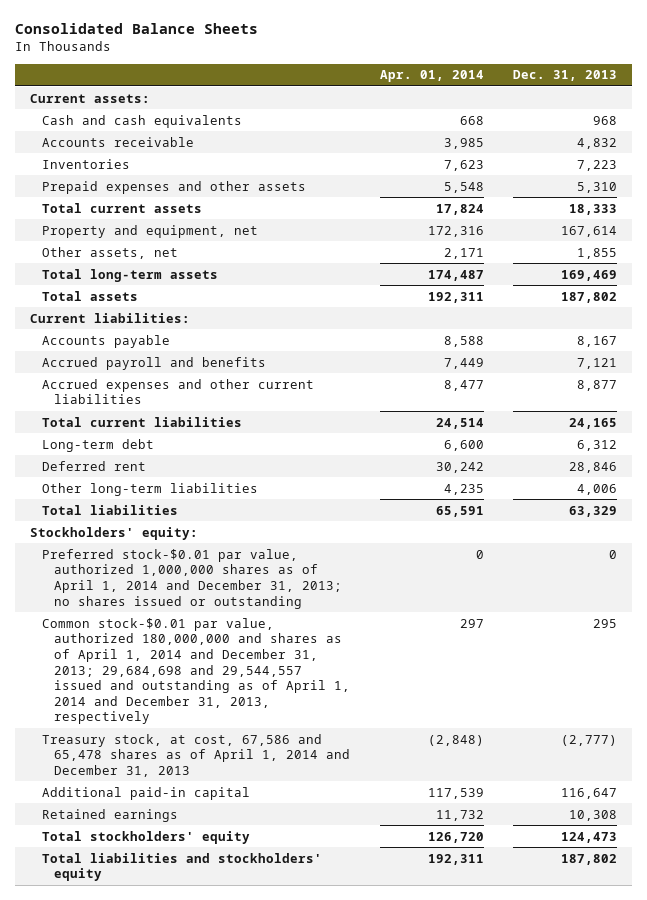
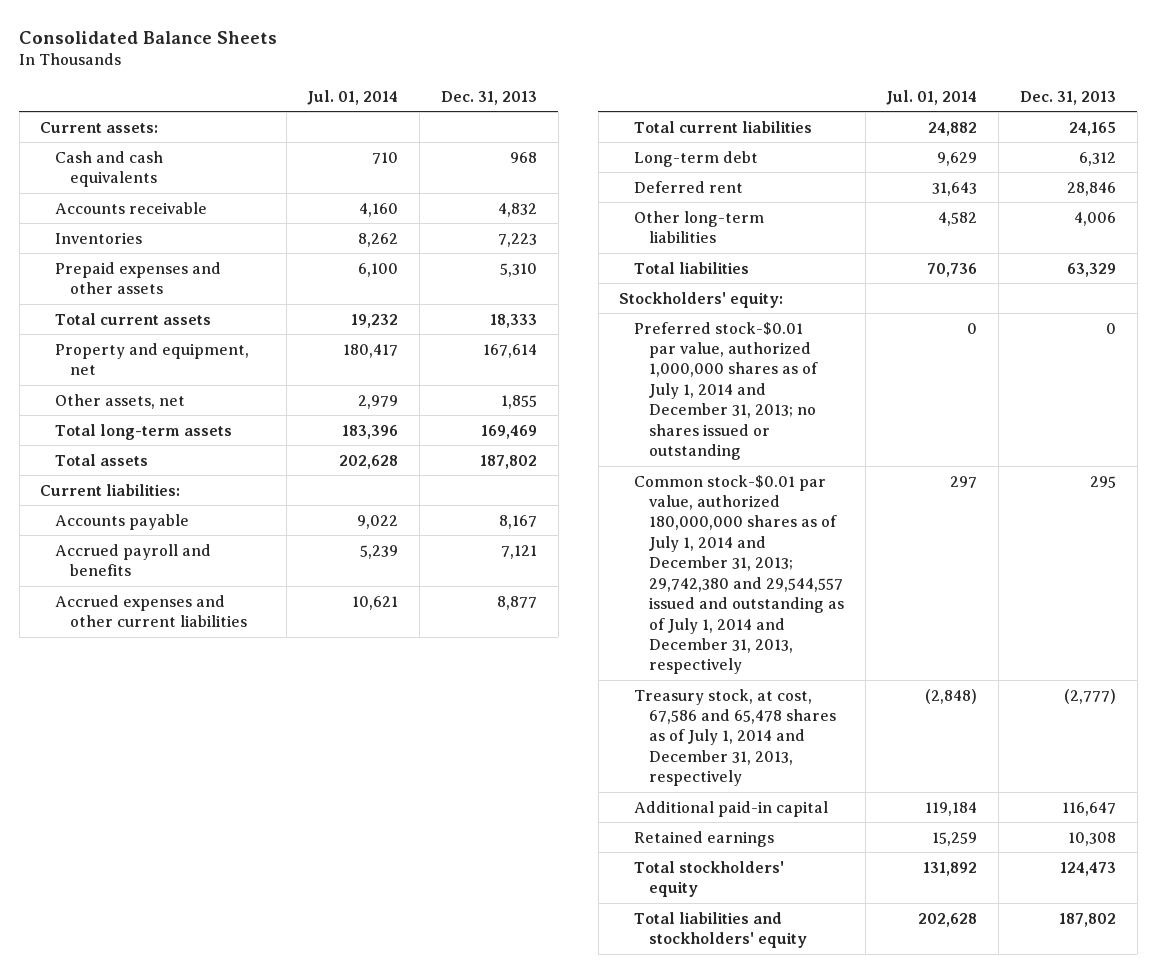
- | Apr. 01, 2014 | Dec. 31, 2013
+ | Jul. 01, 2014 | Dec. 31, 2013
- Preferred stock-$0.01 par value, authorized 1,000,000 shares as of April 1, 2014 and December 31, 2013; no shares issued or outstanding | 0 | 0
- Common stock-$0.01 par value, authorized 180,000,000 and shares as of April 1, 2014 and December 31, 2013; 29,684,698 and 29,544,557 issued and outstanding as of April 1, 2014 and December 31, 2013, respectively | 297 | 295
- Treasury stock, at cost, 67,586 and 65,478 shares as of April 1, 2014 and December 31, 2013 | (2,848) | (2,777)
+ Preferred stock-$0.01 par value, authorized 1,000,000 shares as of July 1, 2014 and December 31, 2013; no shares issued or outstanding | 0 | 0
+ Common stock-$0.01 par value, authorized 180,000,000 shares as of July 1, 2014 and December 31, 2013; 29,742,380 and 29,544,557 issued and outstanding as of July 1, 2014 and December 31, 2013, respectively | 297 | 295
+ Treasury stock, at cost, 67,586 and 65,478 shares as of July 1, 2014 and December 31, 2013, respectively | (2,848) | (2,777)

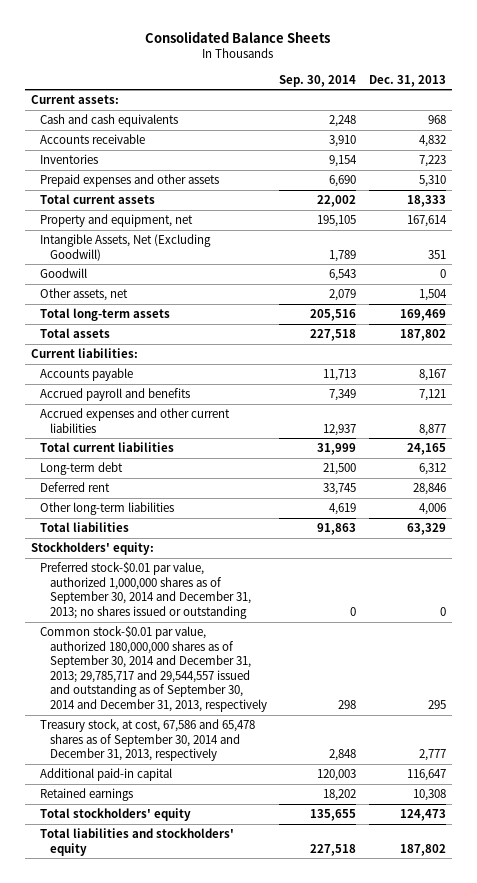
- | Jul. 01, 2014 | Dec. 31, 2013
+ | Sep. 30, 2014 | Dec. 31, 2013
- Other assets, net | 2,979 | 1,855
+ Intangible Assets, Net (Excluding Goodwill) | 1,789 | 351
+ Goodwill | 6,543 | 0
+ Other assets, net | 2,079 | 1,504
- Preferred stock-$0.01 par value, authorized 1,000,000 shares as of July 1, 2014 and December 31, 2013; no shares issued or outstanding | 0 | 0
- Common stock-$0.01 par value, authorized 180,000,000 shares as of July 1, 2014 and December 31, 2013; 29,742,380 and 29,544,557 issued and outstanding as of July 1, 2014 and December 31, 2013, respectively | 297 | 295
- Treasury stock, at cost, 67,586 and 65,478 shares as of July 1, 2014 and December 31, 2013, respectively | (2,848) | (2,777)
+ Preferred stock-$0.01 par value, authorized 1,000,000 shares as of September 30, 2014 and December 31, 2013; no shares issued or outstanding | 0 | 0
+ Common stock-$0.01 par value, authorized 180,000,000 shares as of September 30, 2014 and December 31, 2013; 29,785,717 and 29,544,557 issued and outstanding as of September 30, 2014 and December 31, 2013, respectively | 298 | 295
+ Treasury stock, at cost, 67,586 and 65,478 shares as of September 30, 2014 and December 31, 2013, respectively | 2,848 | 2,777

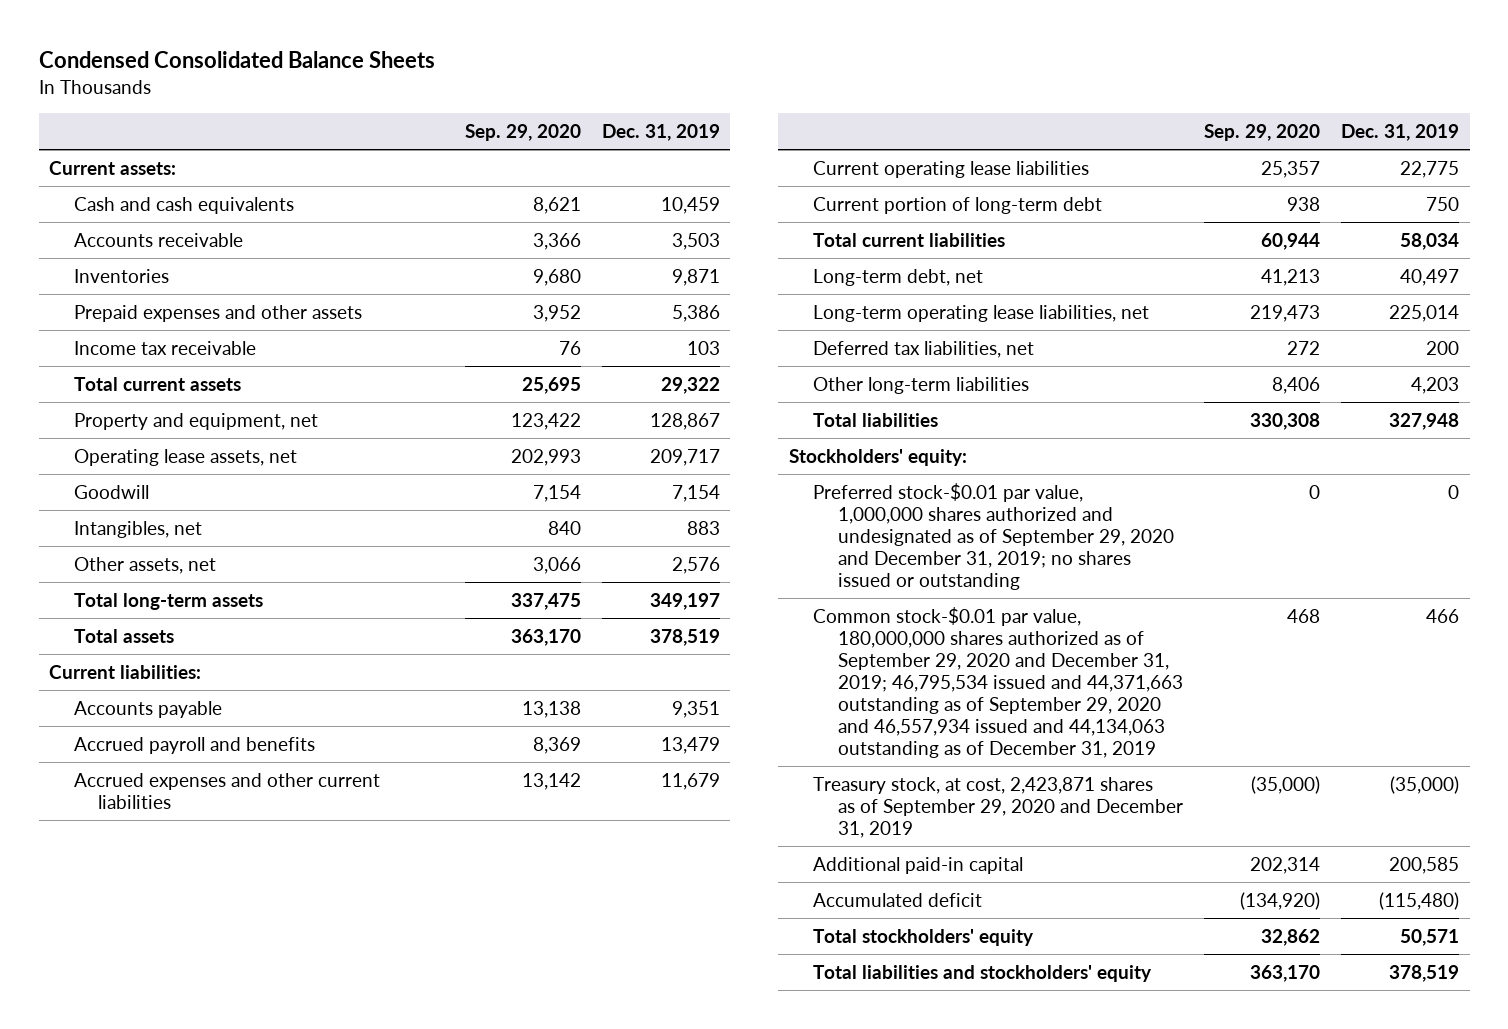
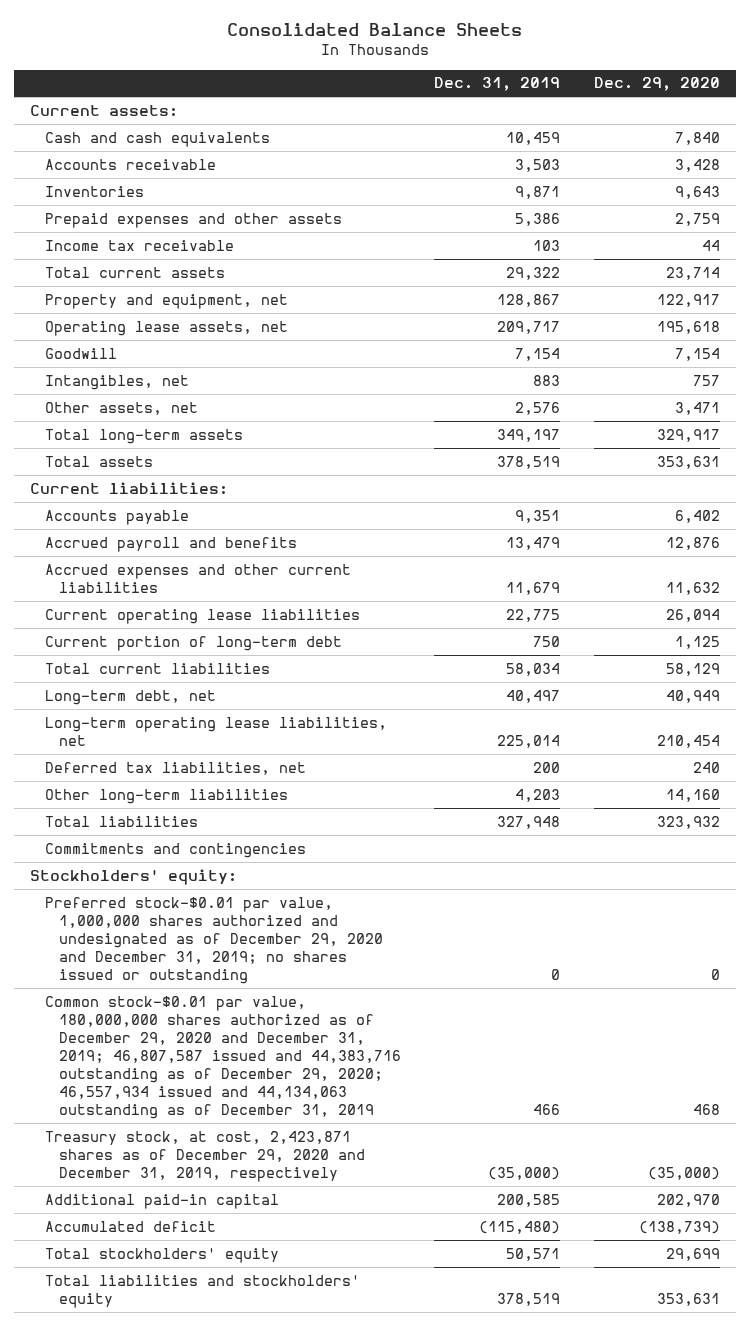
- Condensed Consolidated Balance Sheets
+ Consolidated Balance Sheets
- | Sep. 29, 2020 | Dec. 31, 2019
+ | Dec. 31, 2019 | Dec. 29, 2020
+ Commitments and contingencies
- Preferred stock-$0.01 par value, 1,000,000 shares authorized and undesignated as of September 29, 2020 and December 31, 2019; no shares issued or outstanding | 0 | 0
- Common stock-$0.01 par value, 180,000,000 shares authorized as of September 29, 2020 and December 31, 2019; 46,795,534 issued and 44,371,663 outstanding as of September 29, 2020 and 46,557,934 issued and 44,134,063 outstanding as of December 31, 2019 | 468 | 466
- Treasury stock, at cost, 2,423,871 shares as of September 29, 2020 and December 31, 2019 | (35,000) | (35,000)
+ Preferred stock-$0.01 par value, 1,000,000 shares authorized and undesignated as of December 29, 2020 and December 31, 2019; no shares issued or outstanding | 0 | 0
+ Common stock-$0.01 par value, 180,000,000 shares authorized as of December 29, 2020 and December 31, 2019; 46,807,587 issued and 44,383,716 outstanding as of December 29, 2020; 46,557,934 issued and 44,134,063 outstanding as of December 31, 2019 | 466 | 468
+ Treasury stock, at cost, 2,423,871 shares as of December 29, 2020 and December 31, 2019, respectively | (35,000) | (35,000)

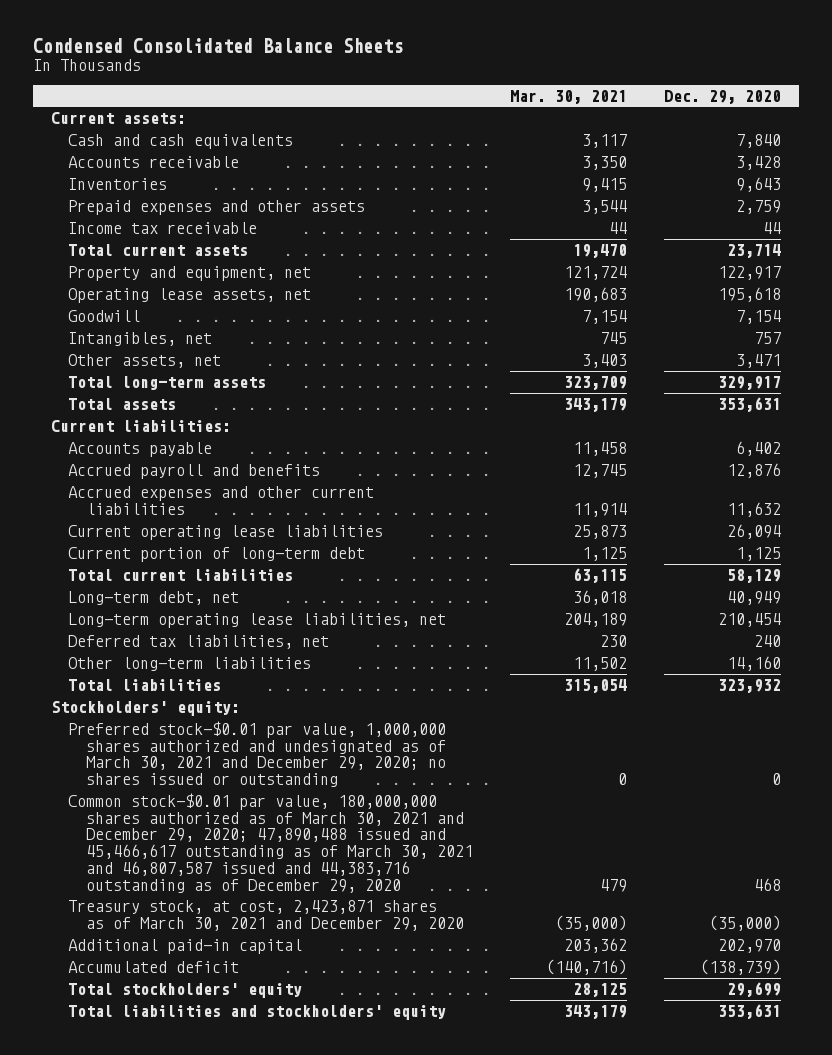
- Consolidated Balance Sheets
+ Condensed Consolidated Balance Sheets
- | Dec. 31, 2019 | Dec. 29, 2020
+ | Mar. 30, 2021 | Dec. 29, 2020
- Commitments and contingencies
- Preferred stock-$0.01 par value, 1,000,000 shares authorized and undesignated as of December 29, 2020 and December 31, 2019; no shares issued or outstanding | 0 | 0
- Common stock-$0.01 par value, 180,000,000 shares authorized as of December 29, 2020 and December 31, 2019; 46,807,587 issued and 44,383,716 outstanding as of December 29, 2020; 46,557,934 issued and 44,134,063 outstanding as of December 31, 2019 | 466 | 468
- Treasury stock, at cost, 2,423,871 shares as of December 29, 2020 and December 31, 2019, respectively | (35,000) | (35,000)
+ Preferred stock-$0.01 par value, 1,000,000 shares authorized and undesignated as of March 30, 2021 and December 29, 2020; no shares issued or outstanding | 0 | 0
+ Common stock-$0.01 par value, 180,000,000 shares authorized as of March 30, 2021 and December 29, 2020; 47,890,488 issued and 45,466,617 outstanding as of March 30, 2021 and 46,807,587 issued and 44,383,716 outstanding as of December 29, 2020 | 479 | 468
+ Treasury stock, at cost, 2,423,871 shares as of March 30, 2021 and December 29, 2020 | (35,000) | (35,000)

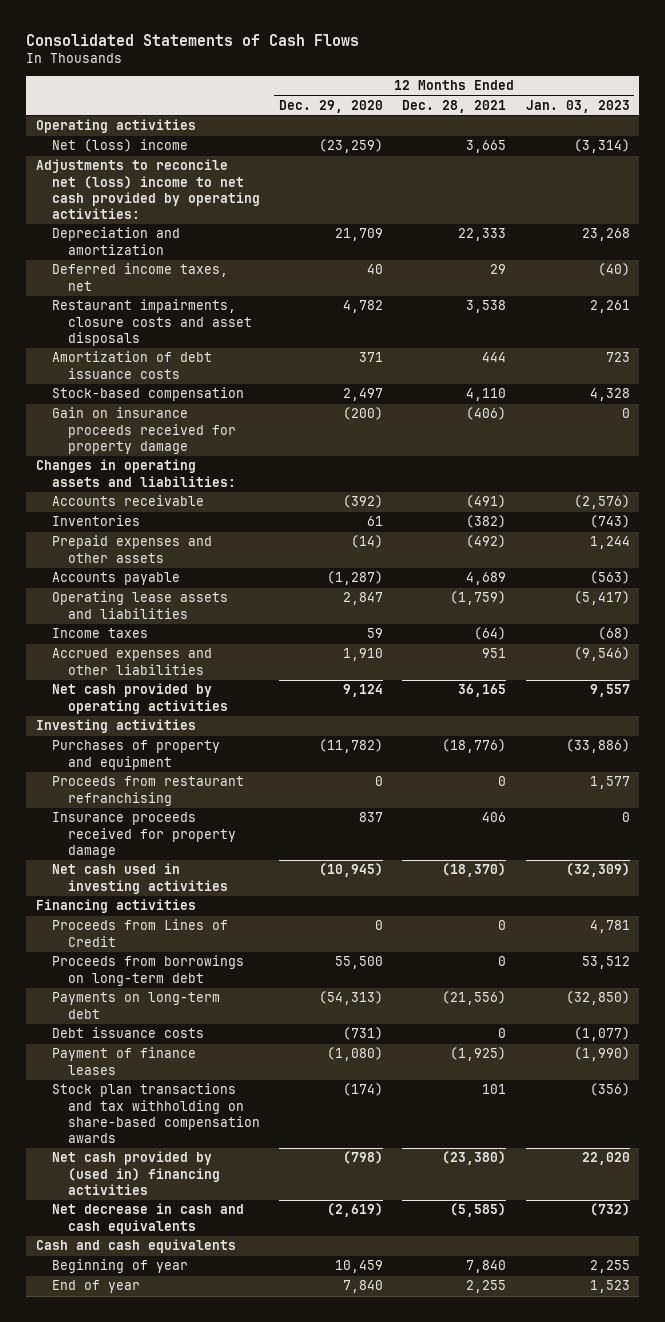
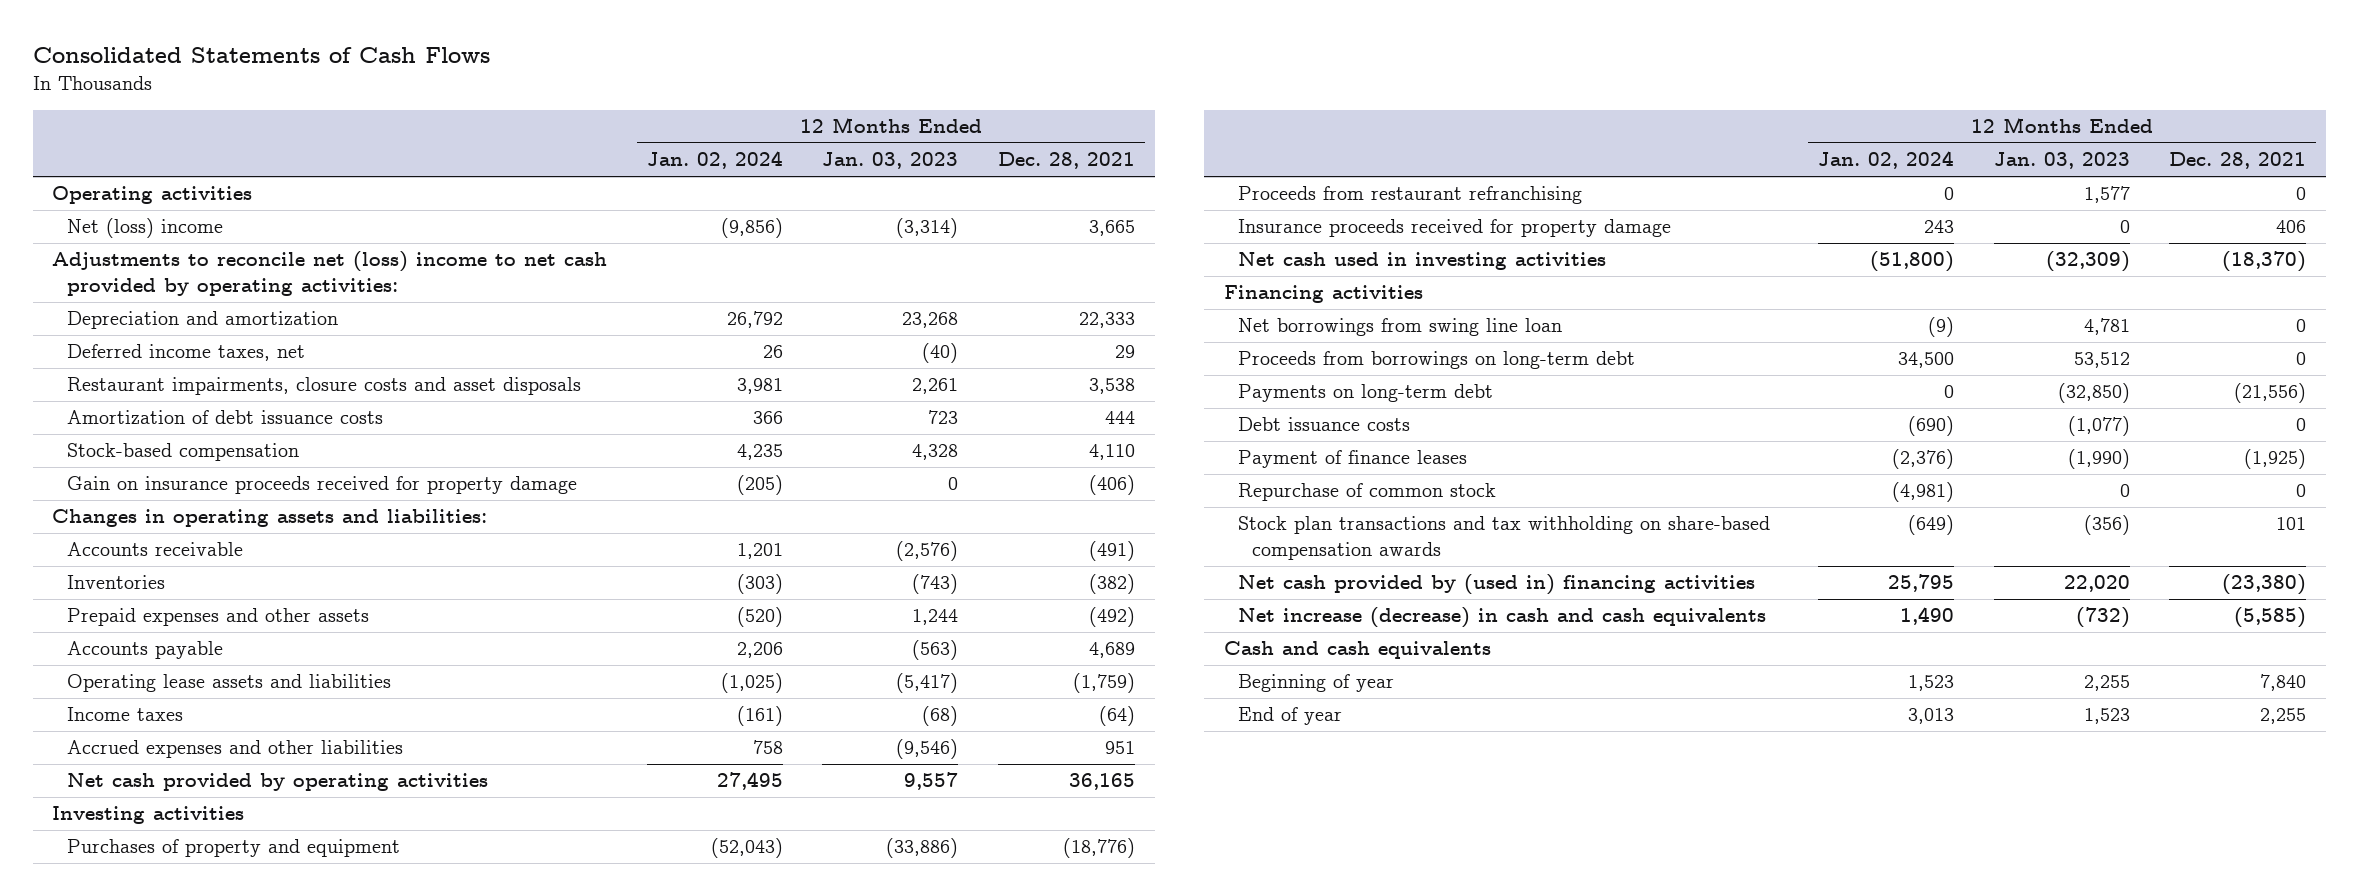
- | 12 Months Ended Dec. 29, 2020 | 12 Months Ended Dec. 28, 2021 | 12 Months Ended Jan. 03, 2023
+ | 12 Months Ended Jan. 02, 2024 | 12 Months Ended Jan. 03, 2023 | 12 Months Ended Dec. 28, 2021
- Proceeds from Lines of Credit | 0 | 0 | 4,781
+ Net borrowings from swing line loan | (9) | 4,781 | 0
+ Repurchase of common stock | (4,981) | 0 | 0
- Net decrease in cash and cash equivalents | (2,619) | (5,585) | (732)
+ Net increase (decrease) in cash and cash equivalents | 1,490 | (732) | (5,585)

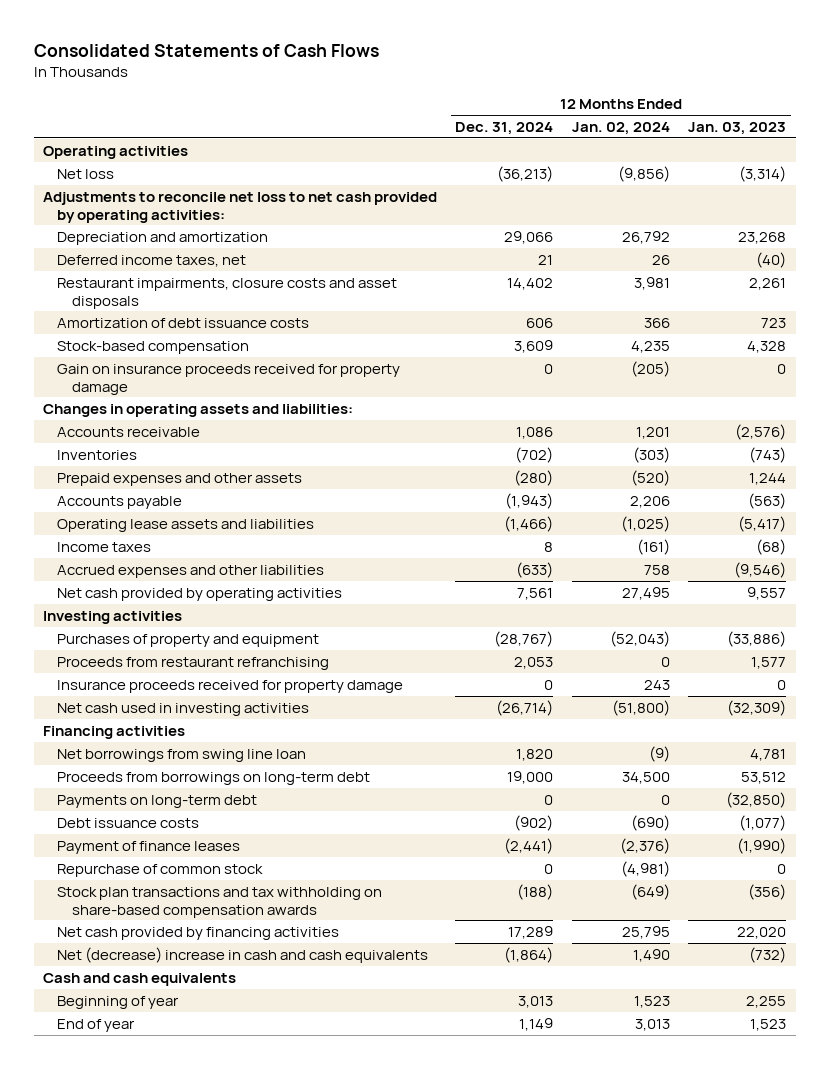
- | 12 Months Ended Jan. 02, 2024 | 12 Months Ended Jan. 03, 2023 | 12 Months Ended Dec. 28, 2021
+ | 12 Months Ended Dec. 31, 2024 | 12 Months Ended Jan. 02, 2024 | 12 Months Ended Jan. 03, 2023
- Net (loss) income | (9,856) | (3,314) | 3,665
- Adjustments to reconcile net (loss) income to net cash provided by operating activities:
+ Net loss | (36,213) | (9,856) | (3,314)
+ Adjustments to reconcile net loss to net cash provided by operating activities:
- Net cash provided by (used in) financing activities | 25,795 | 22,020 | (23,380)
- Net increase (decrease) in cash and cash equivalents | 1,490 | (732) | (5,585)
+ Net cash provided by financing activities | 17,289 | 25,795 | 22,020
+ Net (decrease) increase in cash and cash equivalents | (1,864) | 1,490 | (732)

